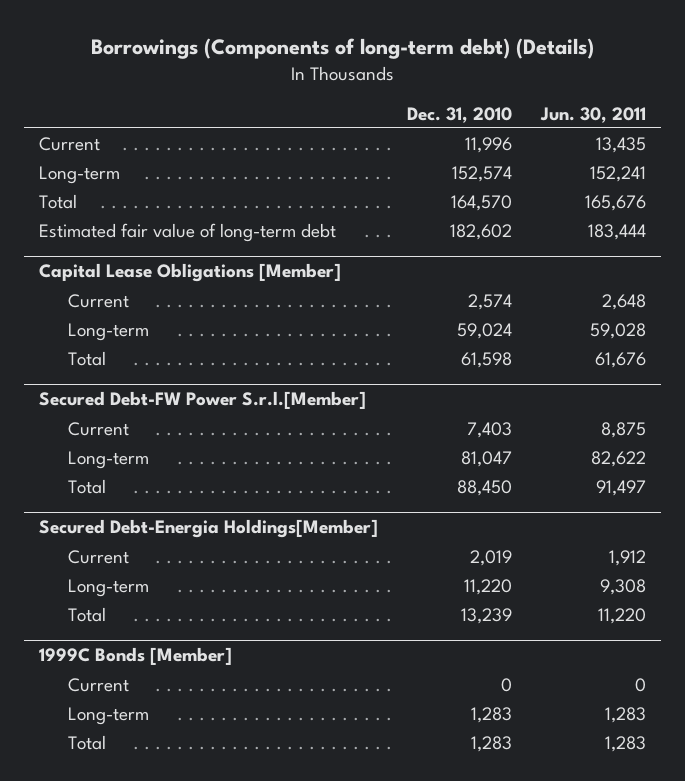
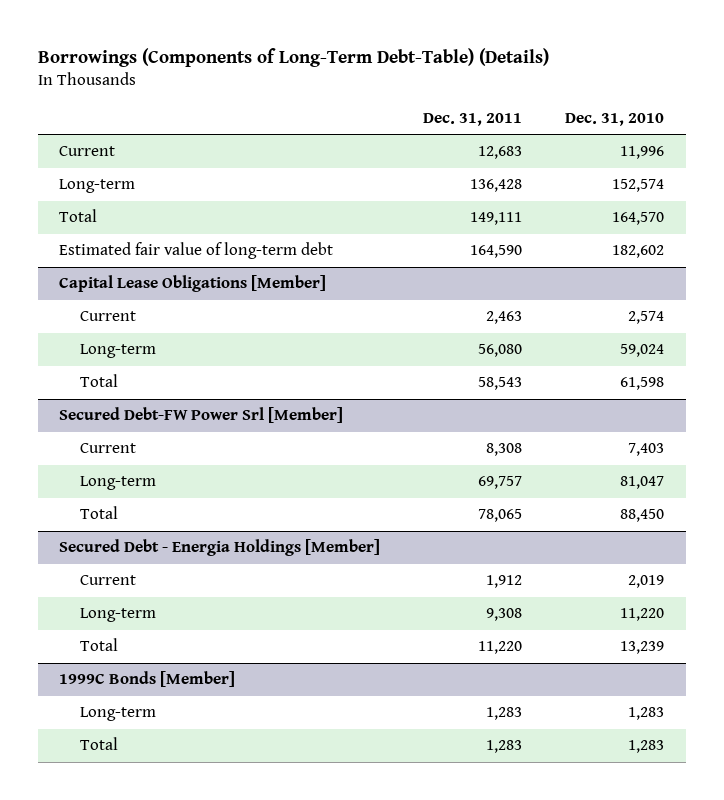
- Borrowings (Components of long-term debt) (Details)
+ Borrowings (Components of Long-Term Debt-Table) (Details)
- | Dec. 31, 2010 | Jun. 30, 2011
+ | Dec. 31, 2011 | Dec. 31, 2010
- Secured Debt-FW Power S.r.l.[Member]
+ Secured Debt-FW Power Srl [Member]
- Secured Debt-Energia Holdings[Member]
+ Secured Debt - Energia Holdings [Member]
@ 1999C Bonds [Member]
- Current | 0 | 0

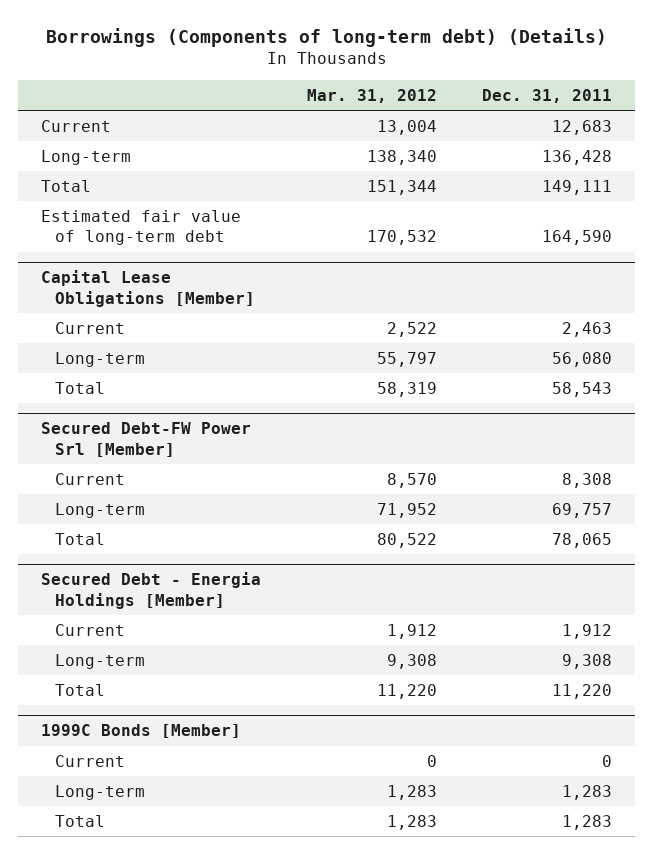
- Borrowings (Components of Long-Term Debt-Table) (Details)
+ Borrowings (Components of long-term debt) (Details)
- | Dec. 31, 2011 | Dec. 31, 2010
+ | Mar. 31, 2012 | Dec. 31, 2011
@ 1999C Bonds [Member]
+ Current | 0 | 0

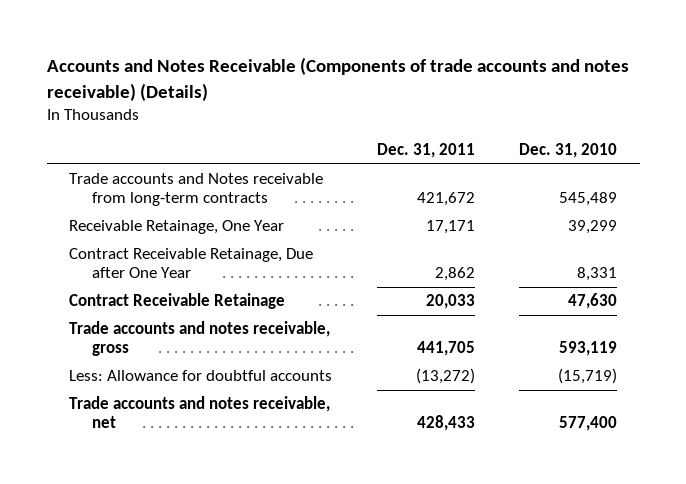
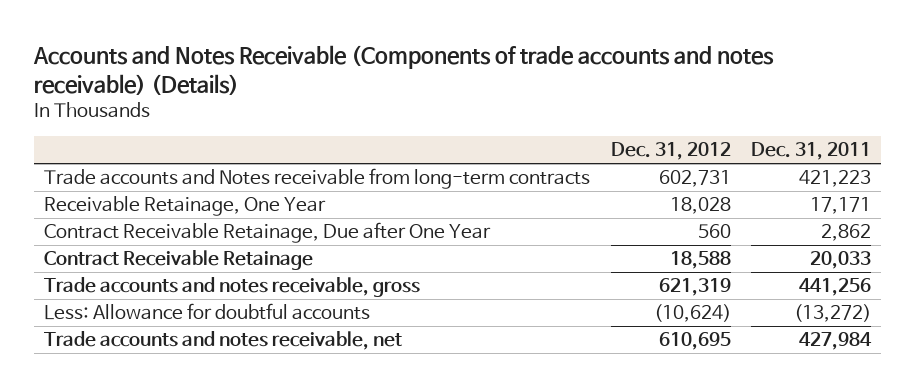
- | Dec. 31, 2011 | Dec. 31, 2010
+ | Dec. 31, 2012 | Dec. 31, 2011
- Trade accounts and Notes receivable from long-term contracts | 421,672 | 545,489
+ Trade accounts and Notes receivable from long-term contracts | 602,731 | 421,223
- Trade accounts and notes receivable, gross | 441,705 | 593,119
+ Trade accounts and notes receivable, gross | 621,319 | 441,256
- Trade accounts and notes receivable, net | 428,433 | 577,400
+ Trade accounts and notes receivable, net | 610,695 | 427,984

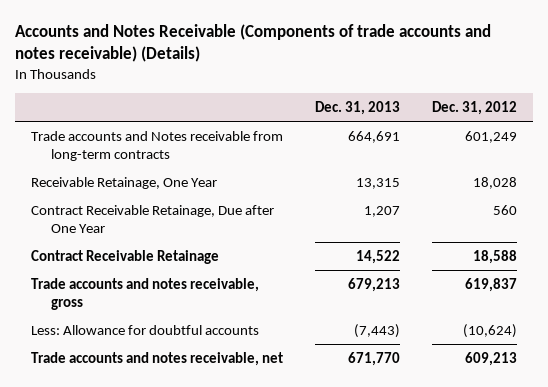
- | Dec. 31, 2012 | Dec. 31, 2011
+ | Dec. 31, 2013 | Dec. 31, 2012
- Trade accounts and Notes receivable from long-term contracts | 602,731 | 421,223
+ Trade accounts and Notes receivable from long-term contracts | 664,691 | 601,249
- Trade accounts and notes receivable, gross | 621,319 | 441,256
+ Trade accounts and notes receivable, gross | 679,213 | 619,837
- Trade accounts and notes receivable, net | 610,695 | 427,984
+ Trade accounts and notes receivable, net | 671,770 | 609,213

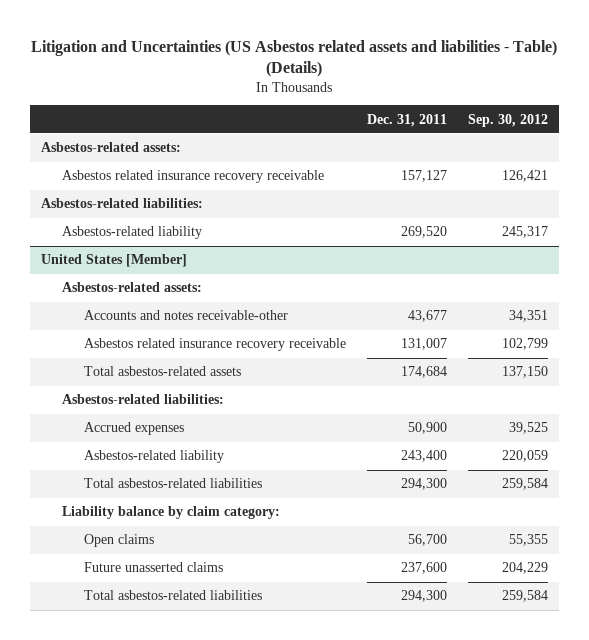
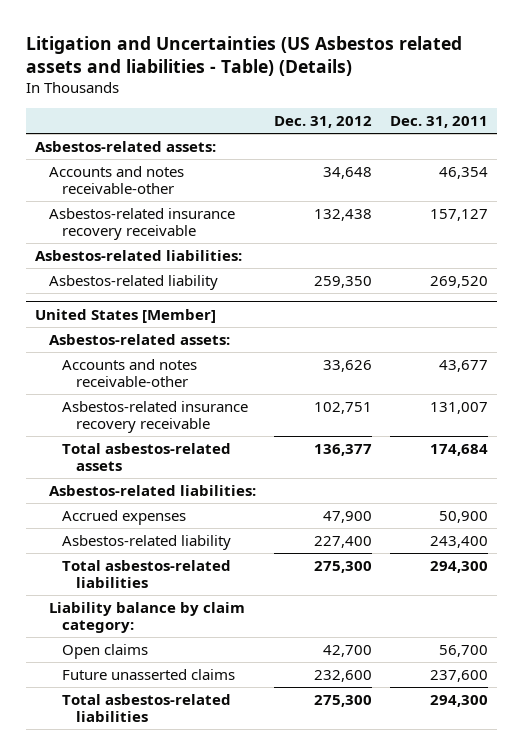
- | Dec. 31, 2011 | Sep. 30, 2012
+ | Dec. 31, 2012 | Dec. 31, 2011
- Asbestos related insurance recovery receivable | 157,127 | 126,421
+ Accounts and notes receivable-other | 34,648 | 46,354
+ Asbestos-related insurance recovery receivable | 132,438 | 157,127
@ United States [Member]
- Asbestos related insurance recovery receivable | 131,007 | 102,799
+ Asbestos-related insurance recovery receivable | 102,751 | 131,007

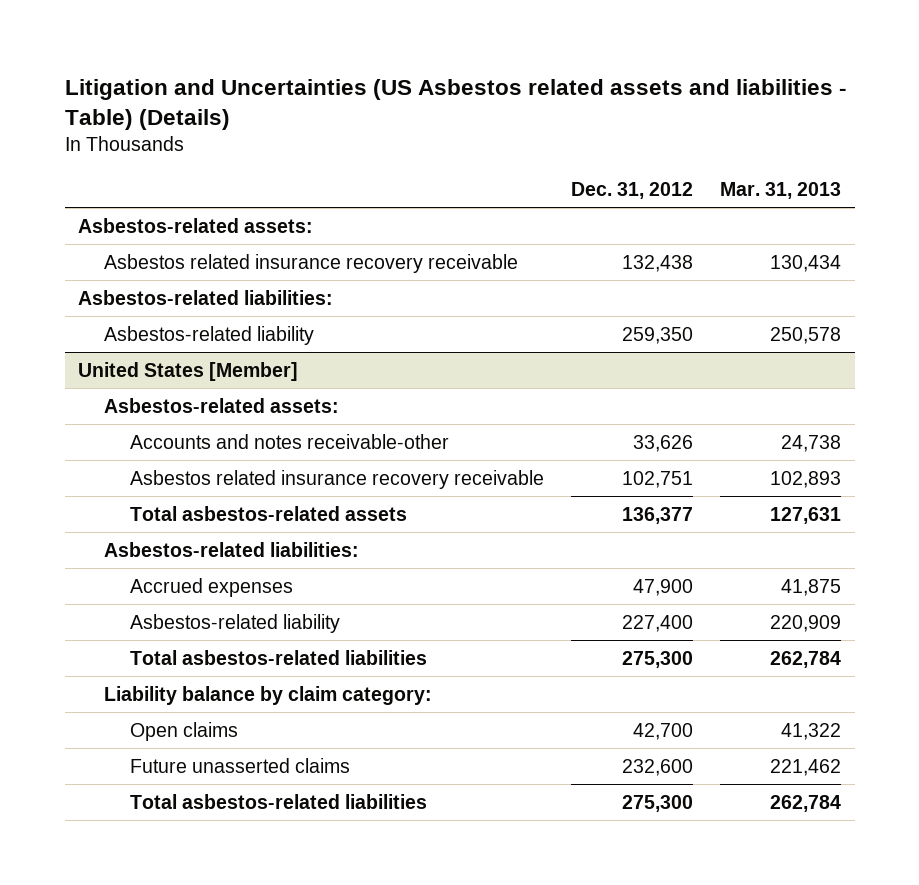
- | Dec. 31, 2012 | Dec. 31, 2011
+ | Dec. 31, 2012 | Mar. 31, 2013
- Accounts and notes receivable-other | 34,648 | 46,354
- Asbestos-related insurance recovery receivable | 132,438 | 157,127
+ Asbestos related insurance recovery receivable | 132,438 | 130,434
@ United States [Member]
- Asbestos-related insurance recovery receivable | 102,751 | 131,007
+ Asbestos related insurance recovery receivable | 102,751 | 102,893

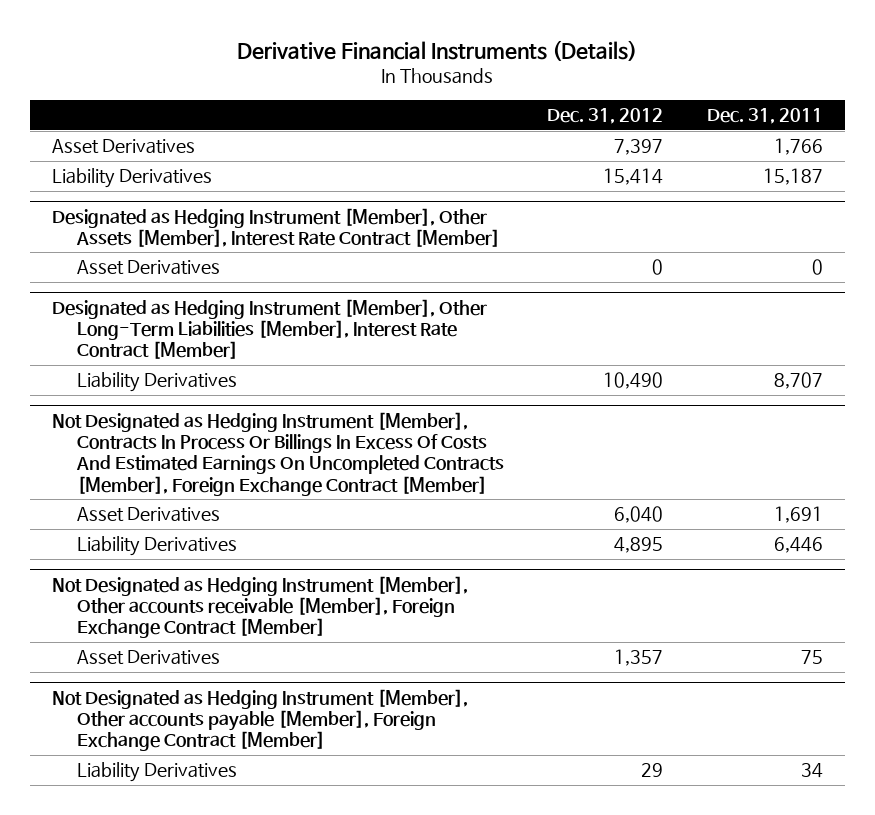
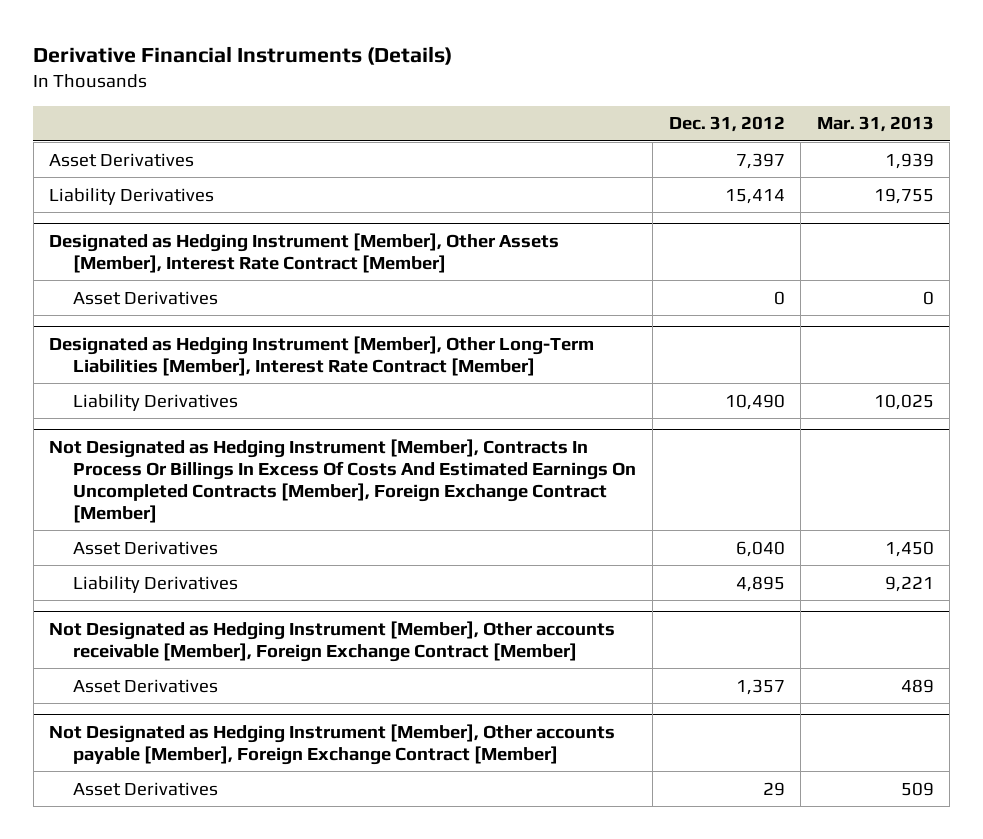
- | Dec. 31, 2012 | Dec. 31, 2011
+ | Dec. 31, 2012 | Mar. 31, 2013
@ Not Designated as Hedging Instrument [Member], Other accounts payable [Member], Foreign Exchange Contract [Member]
- Liability Derivatives | 29 | 34
+ Asset Derivatives | 29 | 509

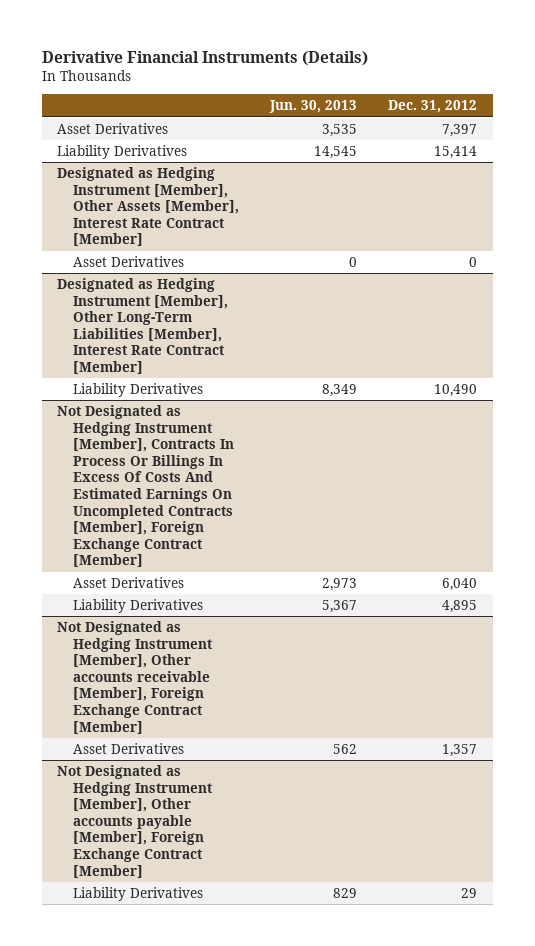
- | Dec. 31, 2012 | Mar. 31, 2013
+ | Jun. 30, 2013 | Dec. 31, 2012
@ Not Designated as Hedging Instrument [Member], Other accounts payable [Member], Foreign Exchange Contract [Member]
- Asset Derivatives | 29 | 509
+ Liability Derivatives | 829 | 29

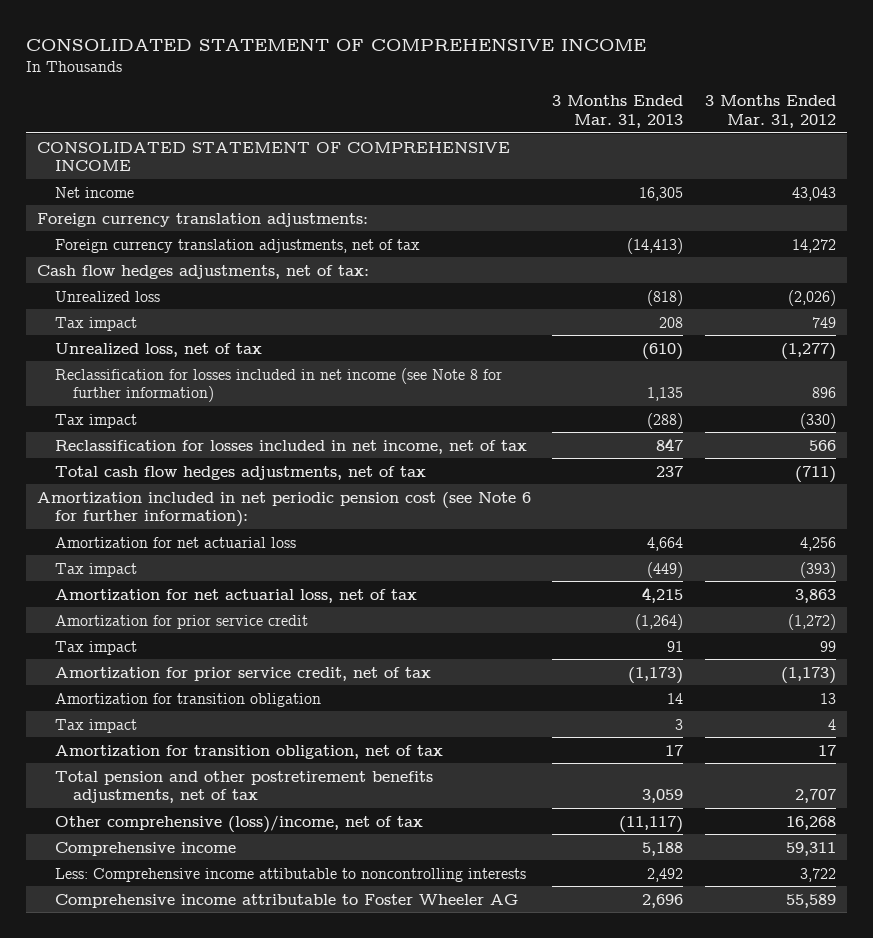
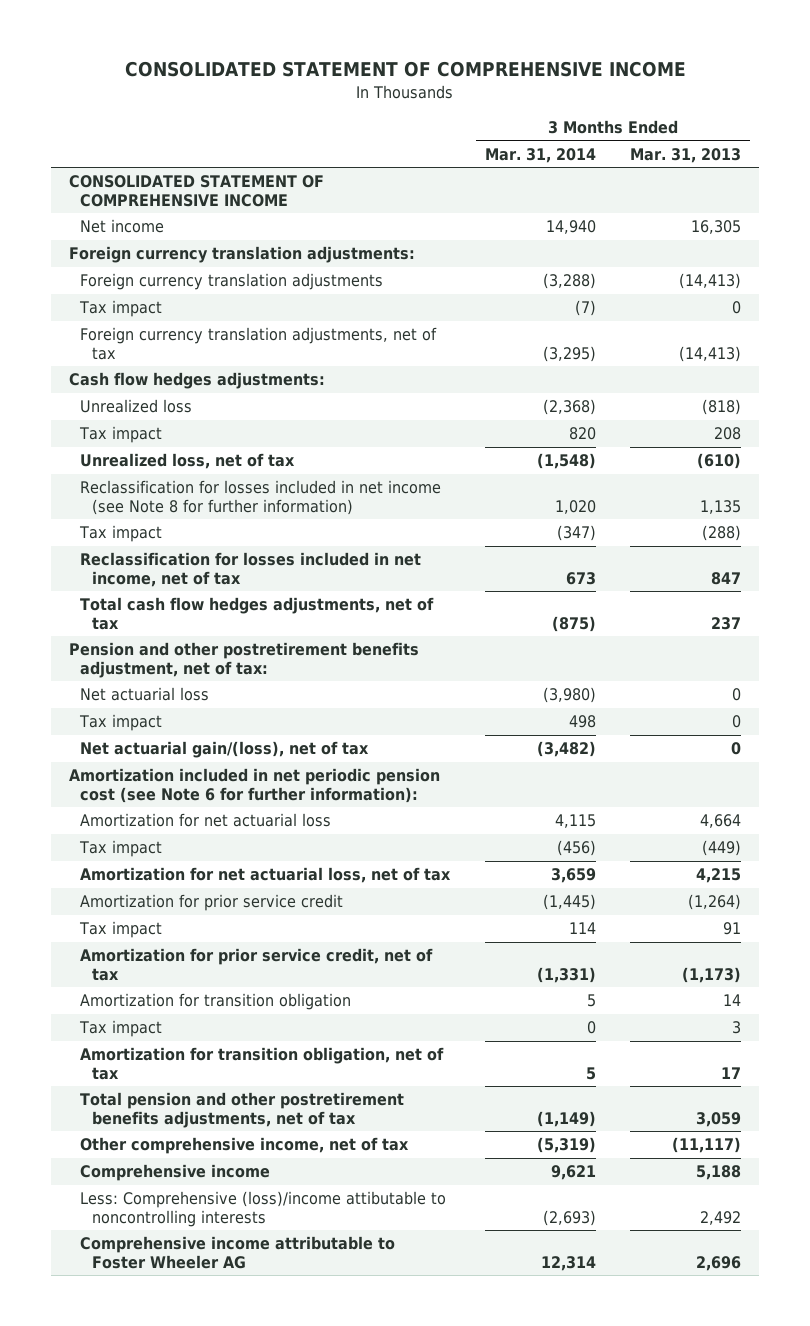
- | 3 Months Ended Mar. 31, 2013 | 3 Months Ended Mar. 31, 2012
+ | 3 Months Ended Mar. 31, 2014 | 3 Months Ended Mar. 31, 2013
+ Foreign currency translation adjustments | (3,288) | (14,413)
+ Tax impact | (7) | 0
- Cash flow hedges adjustments, net of tax:
+ Cash flow hedges adjustments:
+ Pension and other postretirement benefits adjustment, net of tax:
+ Net actuarial loss | (3,980) | 0
+ Tax impact | 498 | 0
+ Net actuarial gain/(loss), net of tax | (3,482) | 0
- Other comprehensive (loss)/income, net of tax | (11,117) | 16,268
+ Other comprehensive income, net of tax | (5,319) | (11,117)
- Less: Comprehensive income attibutable to noncontrolling interests | 2,492 | 3,722
+ Less: Comprehensive (loss)/income attibutable to noncontrolling interests | (2,693) | 2,492

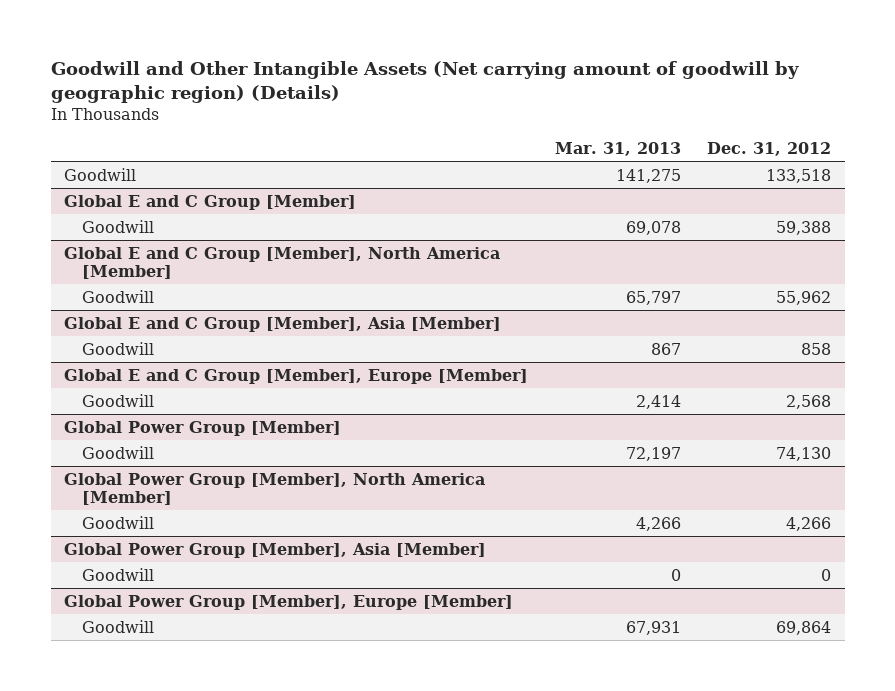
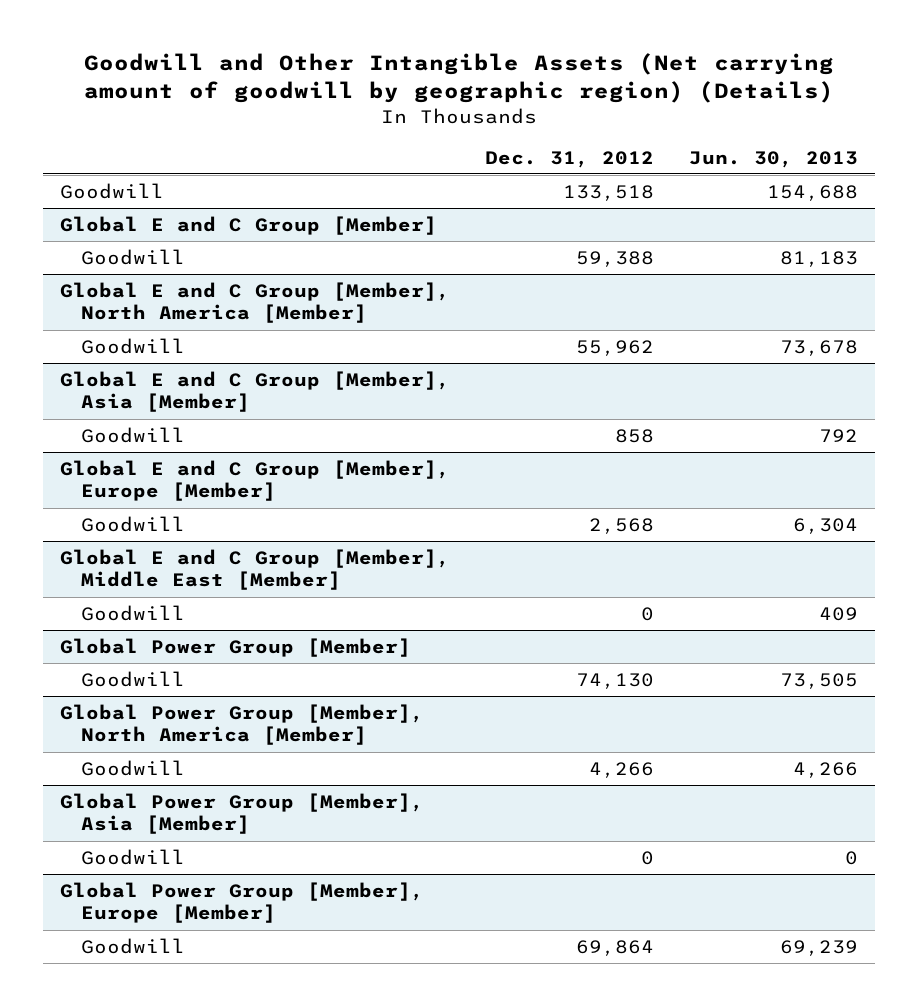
- | Mar. 31, 2013 | Dec. 31, 2012
+ | Dec. 31, 2012 | Jun. 30, 2013
+ Global E and C Group [Member], Middle East [Member]
+ Goodwill | 0 | 409

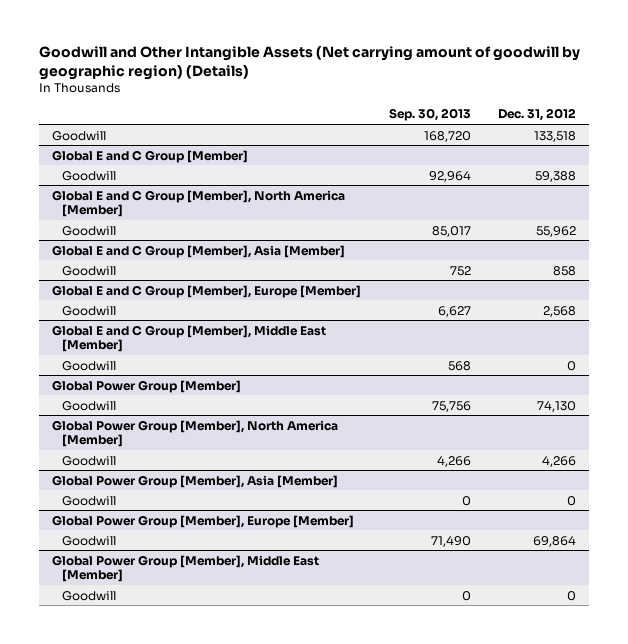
- | Dec. 31, 2012 | Jun. 30, 2013
+ | Sep. 30, 2013 | Dec. 31, 2012
+ Global Power Group [Member], Middle East [Member]
+ Goodwill | 0 | 0

